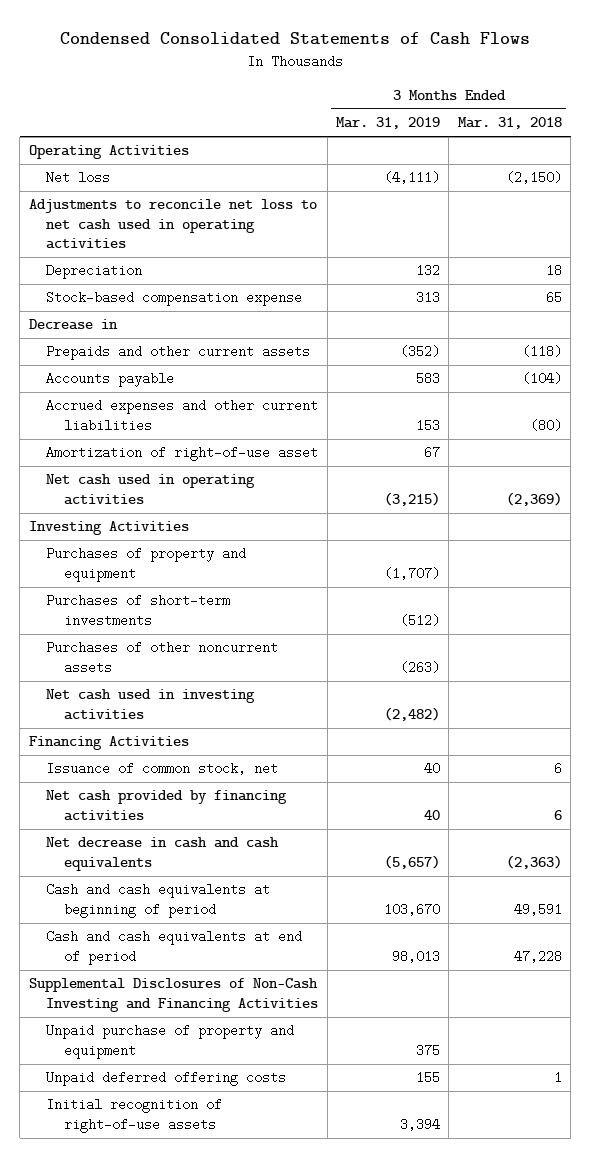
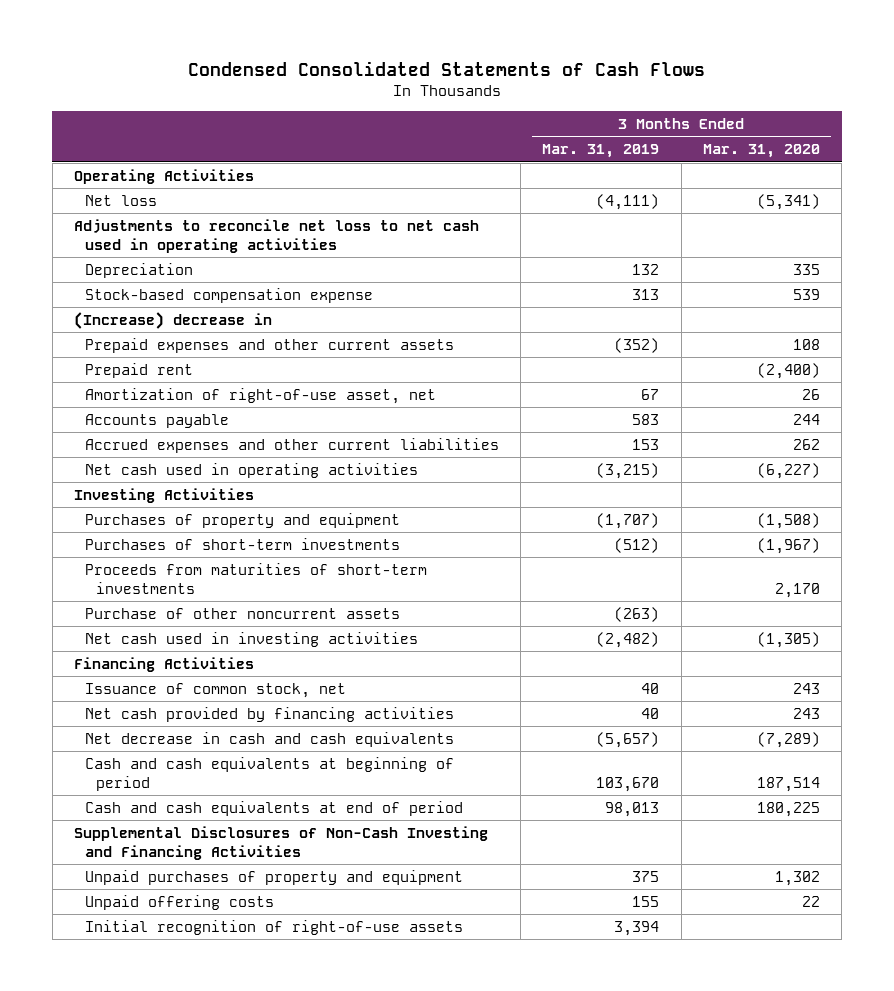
- | 3 Months Ended Mar. 31, 2019 | 3 Months Ended Mar. 31, 2018
+ | 3 Months Ended Mar. 31, 2019 | 3 Months Ended Mar. 31, 2020
- Decrease in
- Prepaids and other current assets | (352) | (118)
+ (Increase) decrease in
+ Prepaid expenses and other current assets | (352) | 108
+ Prepaid rent | | (2,400)
+ Amortization of right-of-use asset, net | 67 | 26
- Amortization of right-of-use asset | 67 |
- Purchases of other noncurrent assets | (263) |
+ Proceeds from maturities of short-term investments | | 2,170
+ Purchase of other noncurrent assets | (263) |
- Unpaid purchase of property and equipment | 375 |
- Unpaid deferred offering costs | 155 | 1
+ Unpaid purchases of property and equipment | 375 | 1,302
+ Unpaid offering costs | 155 | 22

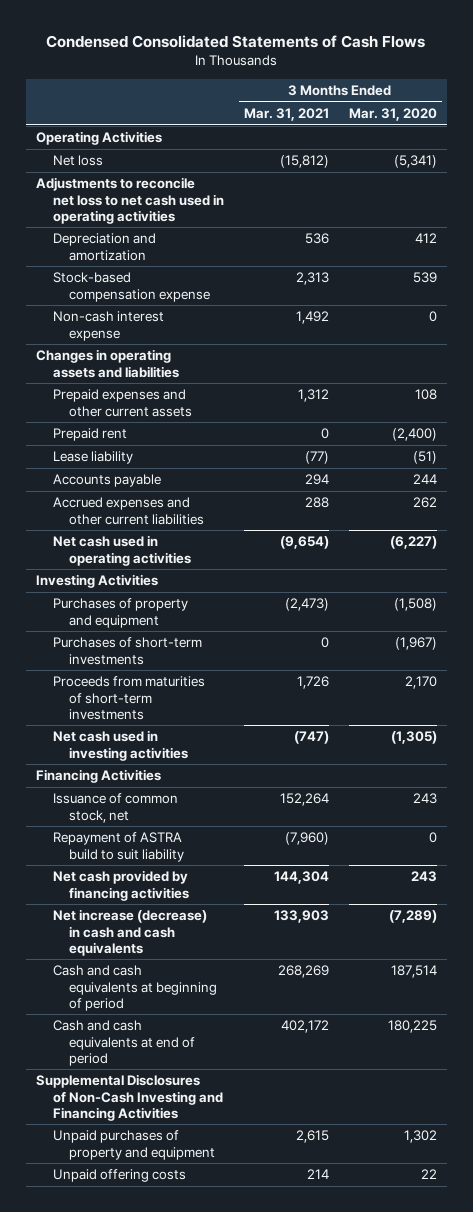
- | 3 Months Ended Mar. 31, 2019 | 3 Months Ended Mar. 31, 2020
+ | 3 Months Ended Mar. 31, 2021 | 3 Months Ended Mar. 31, 2020
- Depreciation | 132 | 335
+ Depreciation and amortization | 536 | 412
- (Increase) decrease in
+ Non-cash interest expense | 1,492 | 0
+ Changes in operating assets and liabilities
- Amortization of right-of-use asset, net | 67 | 26
+ Lease liability | (77) | (51)
- Purchase of other noncurrent assets | (263) |
+ Repayment of ASTRA build to suit liability | (7,960) | 0
- Net decrease in cash and cash equivalents | (5,657) | (7,289)
+ Net increase (decrease) in cash and cash equivalents | 133,903 | (7,289)
- Initial recognition of right-of-use assets | 3,394 |

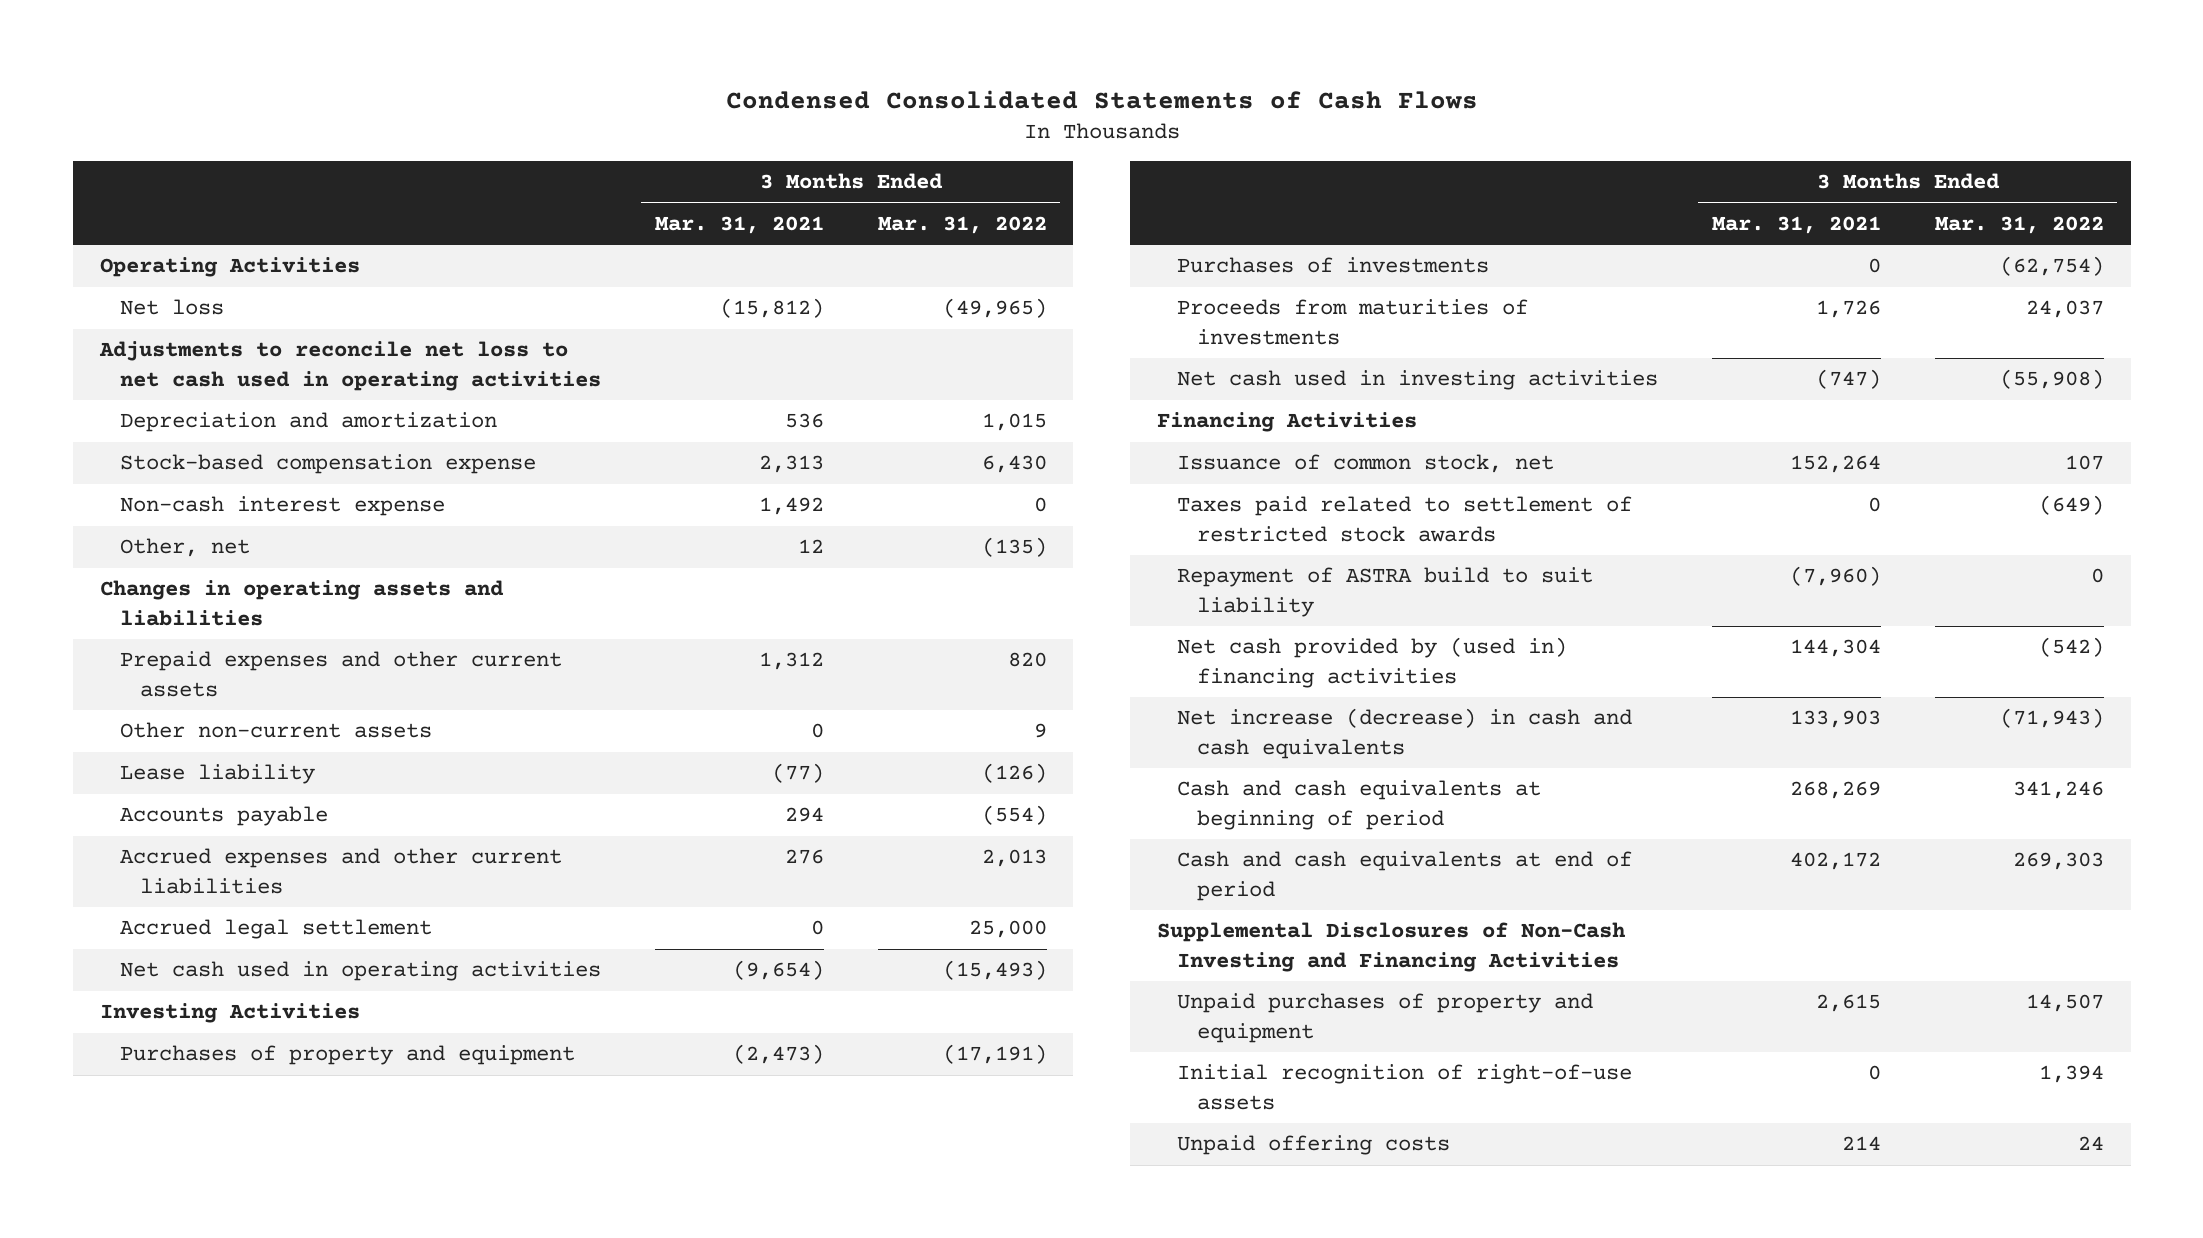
- | 3 Months Ended Mar. 31, 2021 | 3 Months Ended Mar. 31, 2020
+ | 3 Months Ended Mar. 31, 2021 | 3 Months Ended Mar. 31, 2022
+ Other, net | 12 | (135)
- Prepaid rent | 0 | (2,400)
+ Other non-current assets | 0 | 9
- Accrued expenses and other current liabilities | 288 | 262
+ Accrued expenses and other current liabilities | 276 | 2,013
+ Accrued legal settlement | 0 | 25,000
- Purchases of short-term investments | 0 | (1,967)
- Proceeds from maturities of short-term investments | 1,726 | 2,170
+ Purchases of investments | 0 | (62,754)
+ Proceeds from maturities of investments | 1,726 | 24,037
+ Taxes paid related to settlement of restricted stock awards | 0 | (649)
- Net cash provided by financing activities | 144,304 | 243
+ Net cash provided by (used in) financing activities | 144,304 | (542)
+ Initial recognition of right-of-use assets | 0 | 1,394

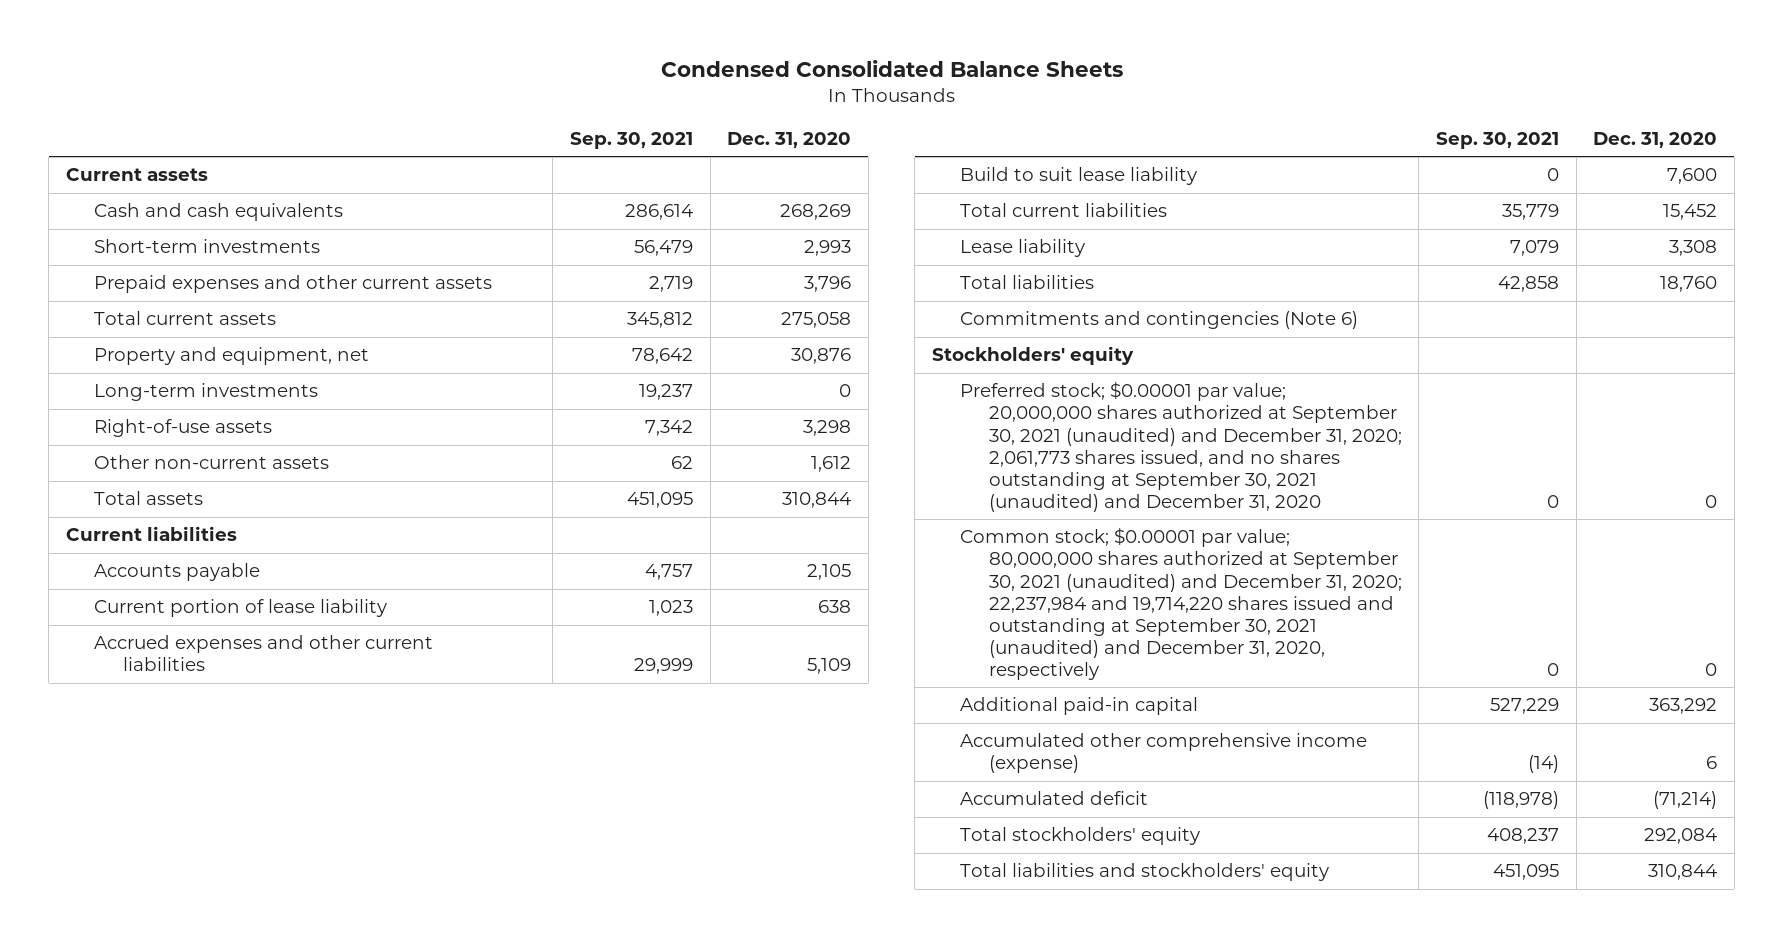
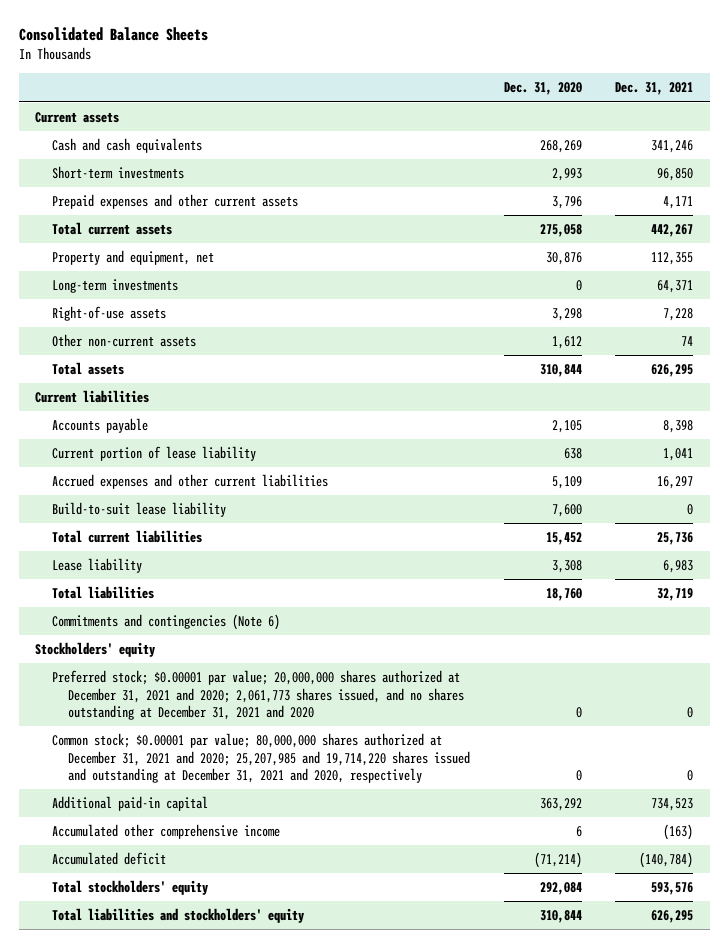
- Condensed Consolidated Balance Sheets
+ Consolidated Balance Sheets
- | Sep. 30, 2021 | Dec. 31, 2020
+ | Dec. 31, 2020 | Dec. 31, 2021
- Build to suit lease liability | 0 | 7,600
+ Build-to-suit lease liability | 7,600 | 0
- Preferred stock; $0.00001 par value; 20,000,000 shares authorized at September 30, 2021 (unaudited) and December 31, 2020; 2,061,773 shares issued, and no shares outstanding at September 30, 2021 (unaudited) and December 31, 2020 | 0 | 0
- Common stock; $0.00001 par value; 80,000,000 shares authorized at September 30, 2021 (unaudited) and December 31, 2020; 22,237,984 and 19,714,220 shares issued and outstanding at September 30, 2021 (unaudited) and December 31, 2020, respectively | 0 | 0
+ Preferred stock; $0.00001 par value; 20,000,000 shares authorized at December 31, 2021 and 2020; 2,061,773 shares issued, and no shares outstanding at December 31, 2021 and 2020 | 0 | 0
+ Common stock; $0.00001 par value; 80,000,000 shares authorized at December 31, 2021 and 2020; 25,207,985 and 19,714,220 shares issued and outstanding at December 31, 2021 and 2020, respectively | 0 | 0
- Accumulated other comprehensive income (expense) | (14) | 6
+ Accumulated other comprehensive income | 6 | (163)

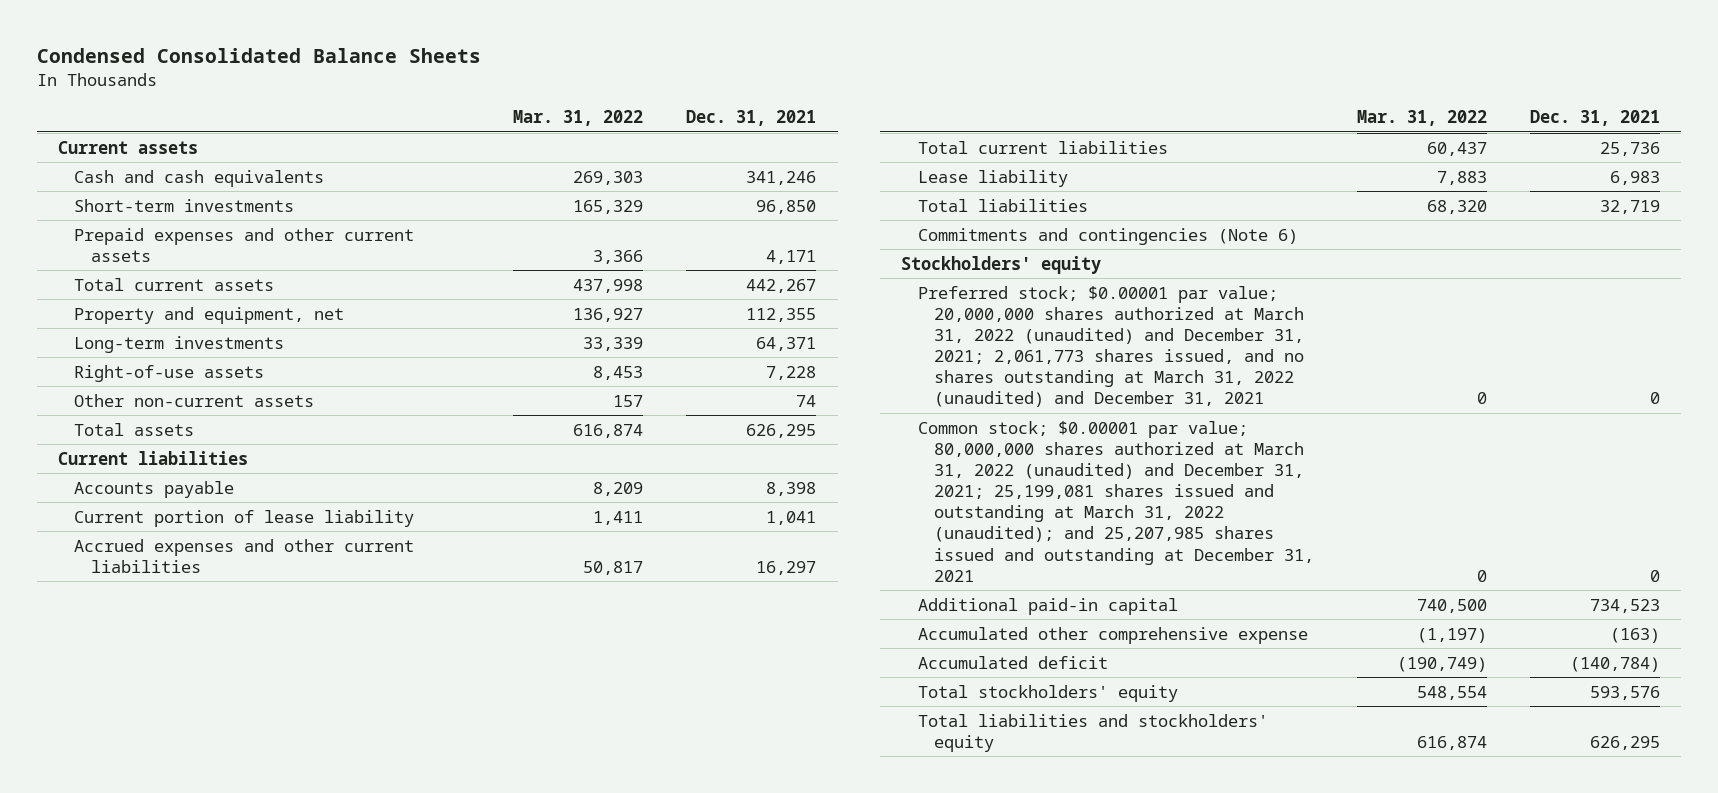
- Consolidated Balance Sheets
+ Condensed Consolidated Balance Sheets
- | Dec. 31, 2020 | Dec. 31, 2021
+ | Mar. 31, 2022 | Dec. 31, 2021
- Build-to-suit lease liability | 7,600 | 0
- Preferred stock; $0.00001 par value; 20,000,000 shares authorized at December 31, 2021 and 2020; 2,061,773 shares issued, and no shares outstanding at December 31, 2021 and 2020 | 0 | 0
- Common stock; $0.00001 par value; 80,000,000 shares authorized at December 31, 2021 and 2020; 25,207,985 and 19,714,220 shares issued and outstanding at December 31, 2021 and 2020, respectively | 0 | 0
+ Preferred stock; $0.00001 par value; 20,000,000 shares authorized at March 31, 2022 (unaudited) and December 31, 2021; 2,061,773 shares issued, and no shares outstanding at March 31, 2022 (unaudited) and December 31, 2021 | 0 | 0
+ Common stock; $0.00001 par value; 80,000,000 shares authorized at March 31, 2022 (unaudited) and December 31, 2021; 25,199,081 shares issued and outstanding at March 31, 2022 (unaudited); and 25,207,985 shares issued and outstanding at December 31, 2021 | 0 | 0
- Accumulated other comprehensive income | 6 | (163)
+ Accumulated other comprehensive expense | (1,197) | (163)

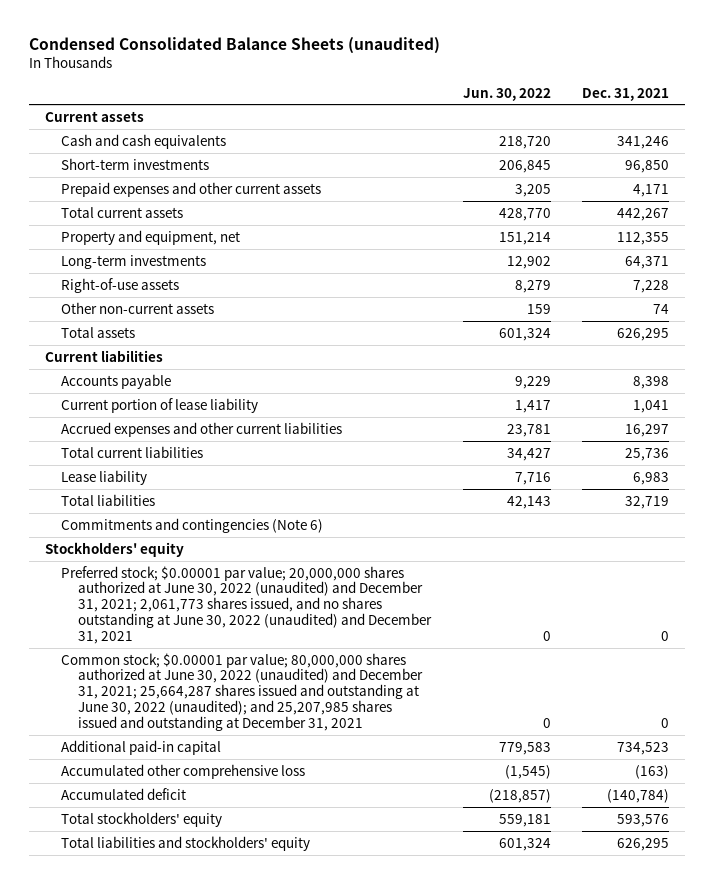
- Condensed Consolidated Balance Sheets
+ Condensed Consolidated Balance Sheets (unaudited)
- | Mar. 31, 2022 | Dec. 31, 2021
+ | Jun. 30, 2022 | Dec. 31, 2021
- Preferred stock; $0.00001 par value; 20,000,000 shares authorized at March 31, 2022 (unaudited) and December 31, 2021; 2,061,773 shares issued, and no shares outstanding at March 31, 2022 (unaudited) and December 31, 2021 | 0 | 0
- Common stock; $0.00001 par value; 80,000,000 shares authorized at March 31, 2022 (unaudited) and December 31, 2021; 25,199,081 shares issued and outstanding at March 31, 2022 (unaudited); and 25,207,985 shares issued and outstanding at December 31, 2021 | 0 | 0
+ Preferred stock; $0.00001 par value; 20,000,000 shares authorized at June 30, 2022 (unaudited) and December 31, 2021; 2,061,773 shares issued, and no shares outstanding at June 30, 2022 (unaudited) and December 31, 2021 | 0 | 0
+ Common stock; $0.00001 par value; 80,000,000 shares authorized at June 30, 2022 (unaudited) and December 31, 2021; 25,664,287 shares issued and outstanding at June 30, 2022 (unaudited); and 25,207,985 shares issued and outstanding at December 31, 2021 | 0 | 0
- Accumulated other comprehensive expense | (1,197) | (163)
+ Accumulated other comprehensive loss | (1,545) | (163)

